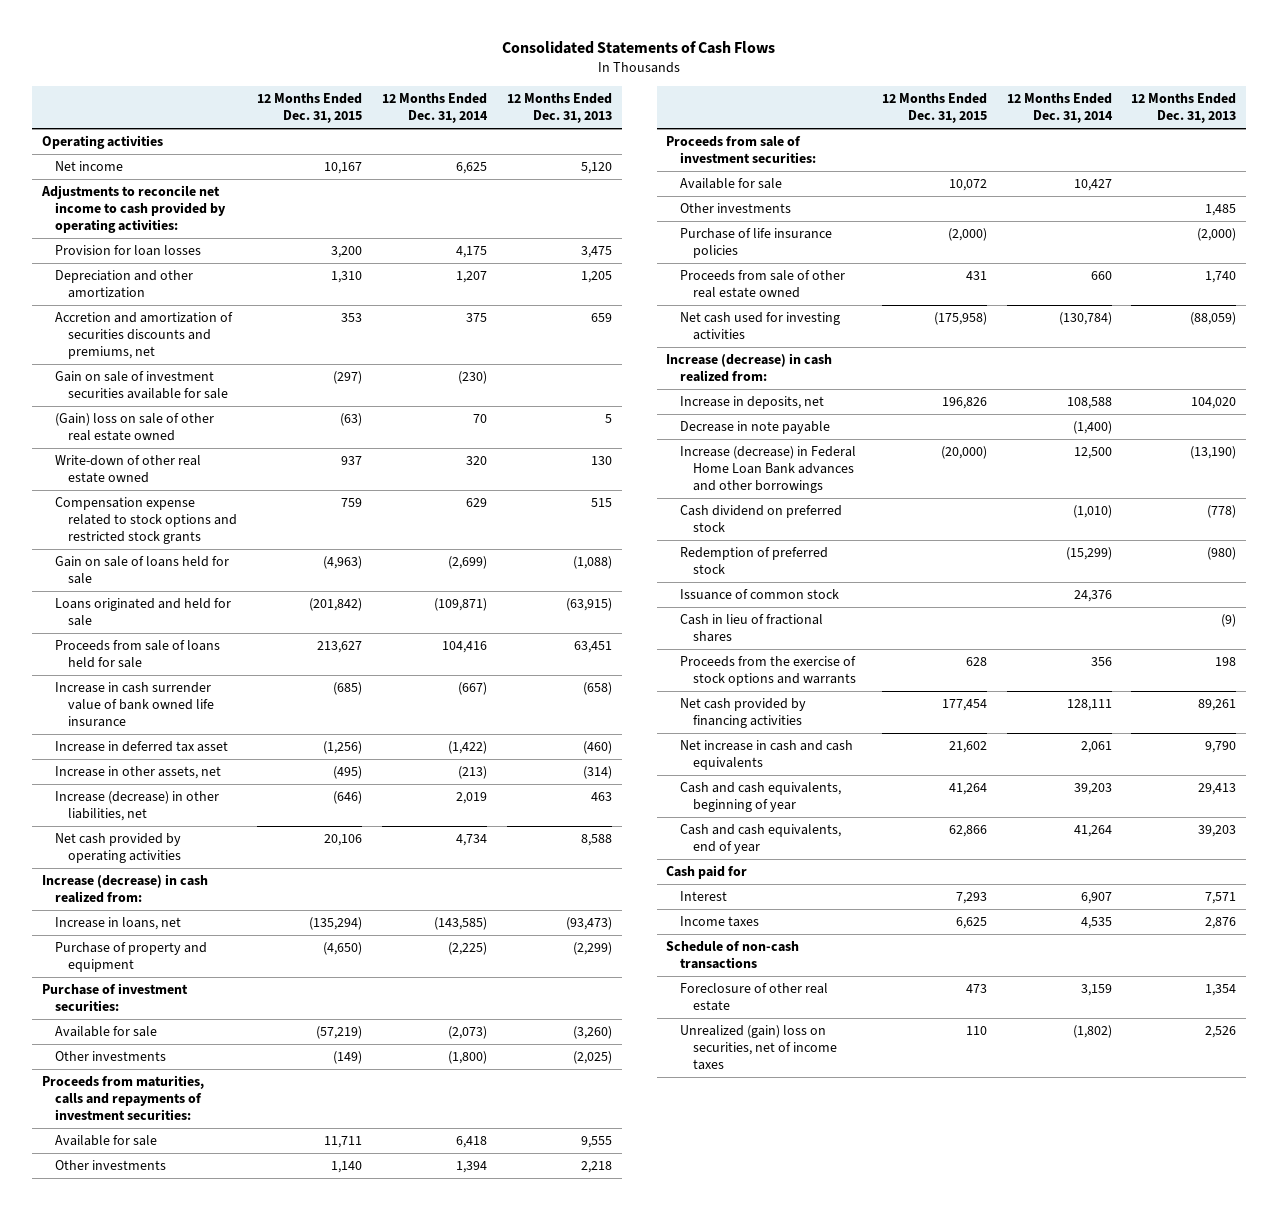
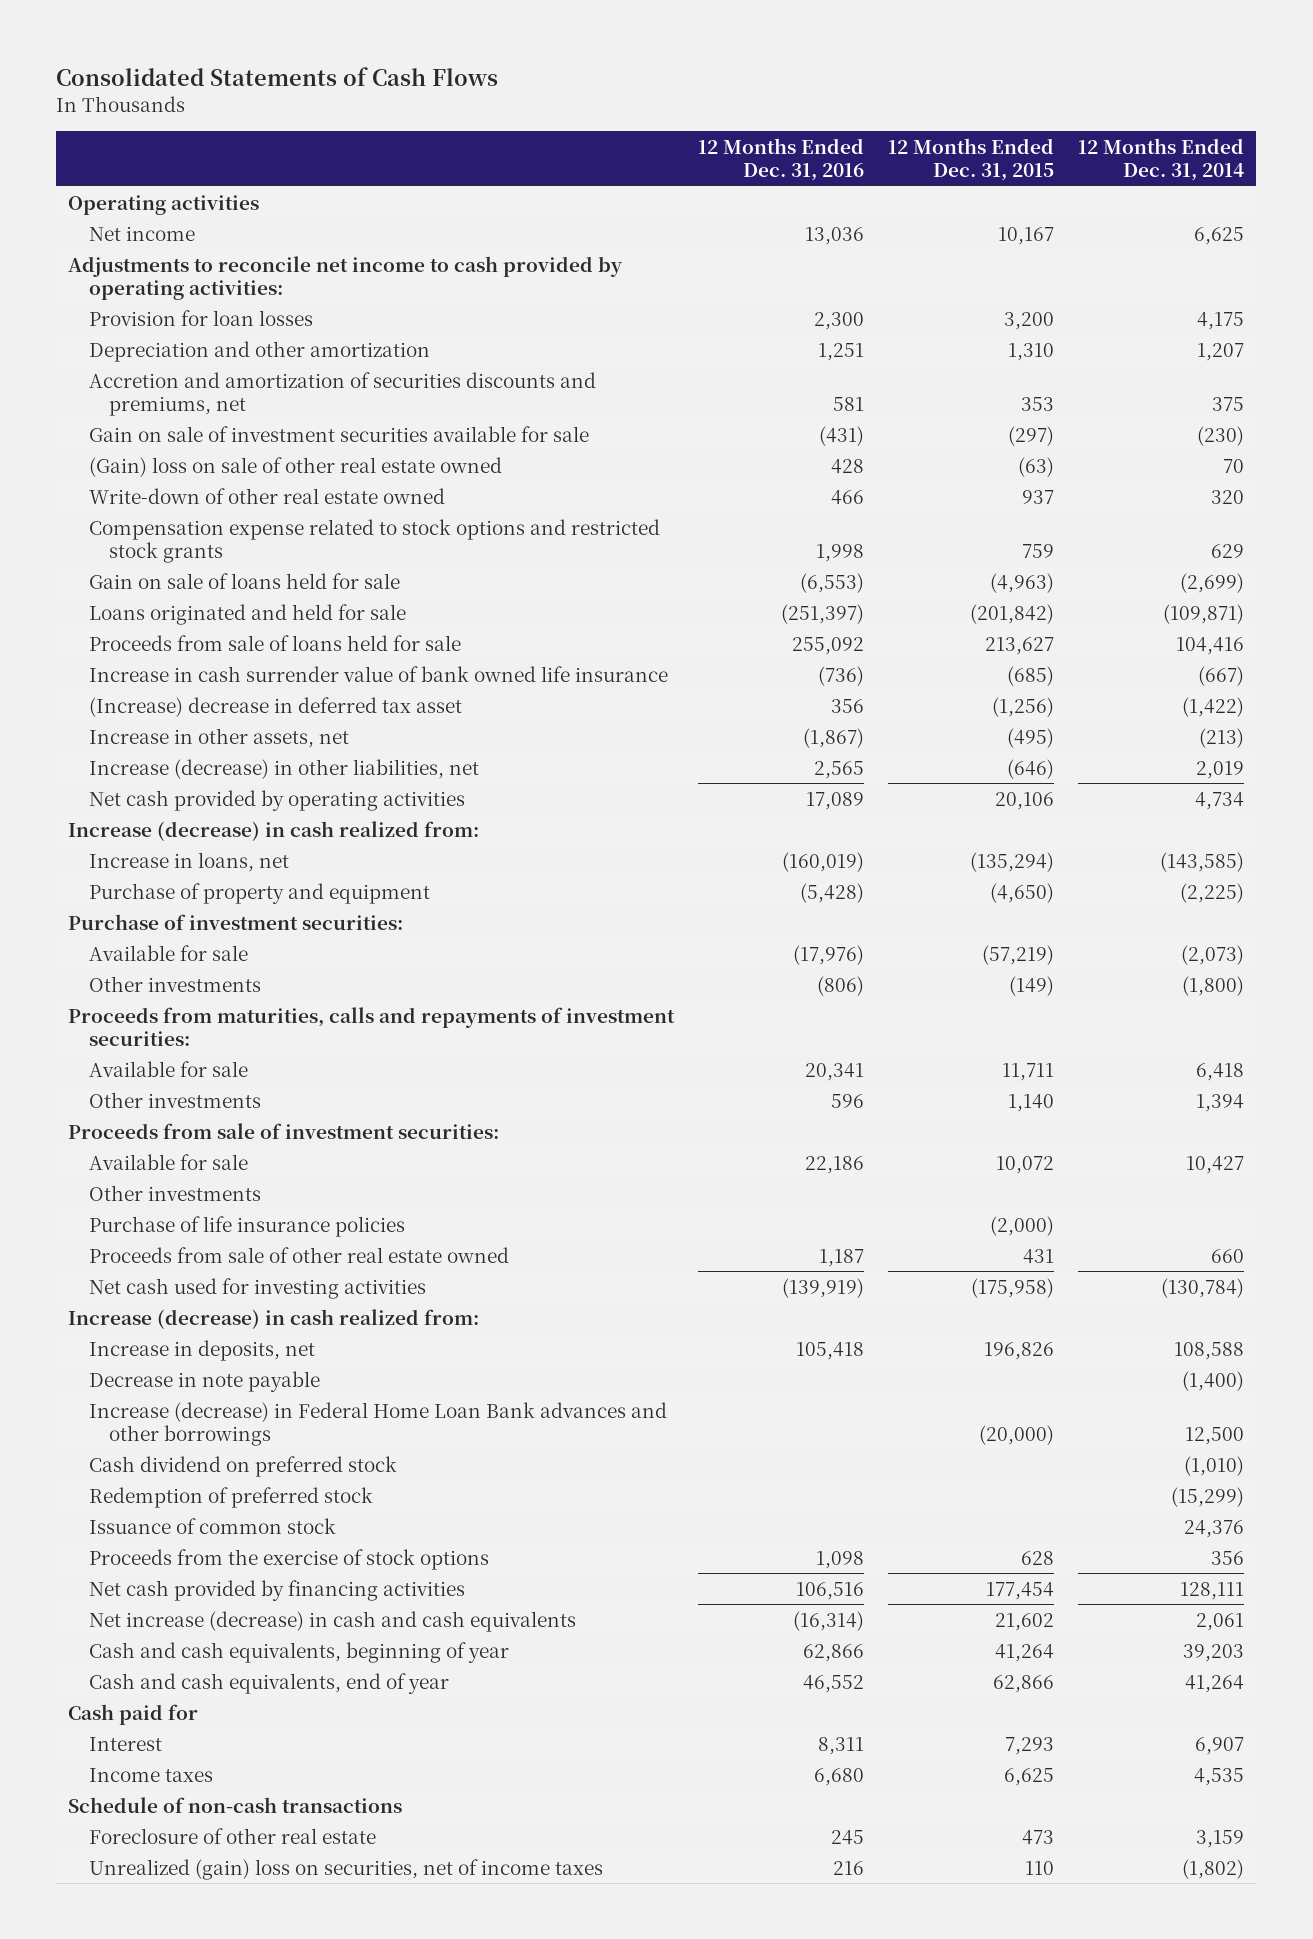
- | 12 Months Ended Dec. 31, 2015 | 12 Months Ended Dec. 31, 2014 | 12 Months Ended Dec. 31, 2013
+ | 12 Months Ended Dec. 31, 2016 | 12 Months Ended Dec. 31, 2015 | 12 Months Ended Dec. 31, 2014
- Increase in deferred tax asset | (1,256) | (1,422) | (460)
+ (Increase) decrease in deferred tax asset | 356 | (1,256) | (1,422)
- Cash in lieu of fractional shares | | | (9)
- Proceeds from the exercise of stock options and warrants | 628 | 356 | 198
+ Proceeds from the exercise of stock options | 1,098 | 628 | 356
- Net increase in cash and cash equivalents | 21,602 | 2,061 | 9,790
+ Net increase (decrease) in cash and cash equivalents | (16,314) | 21,602 | 2,061

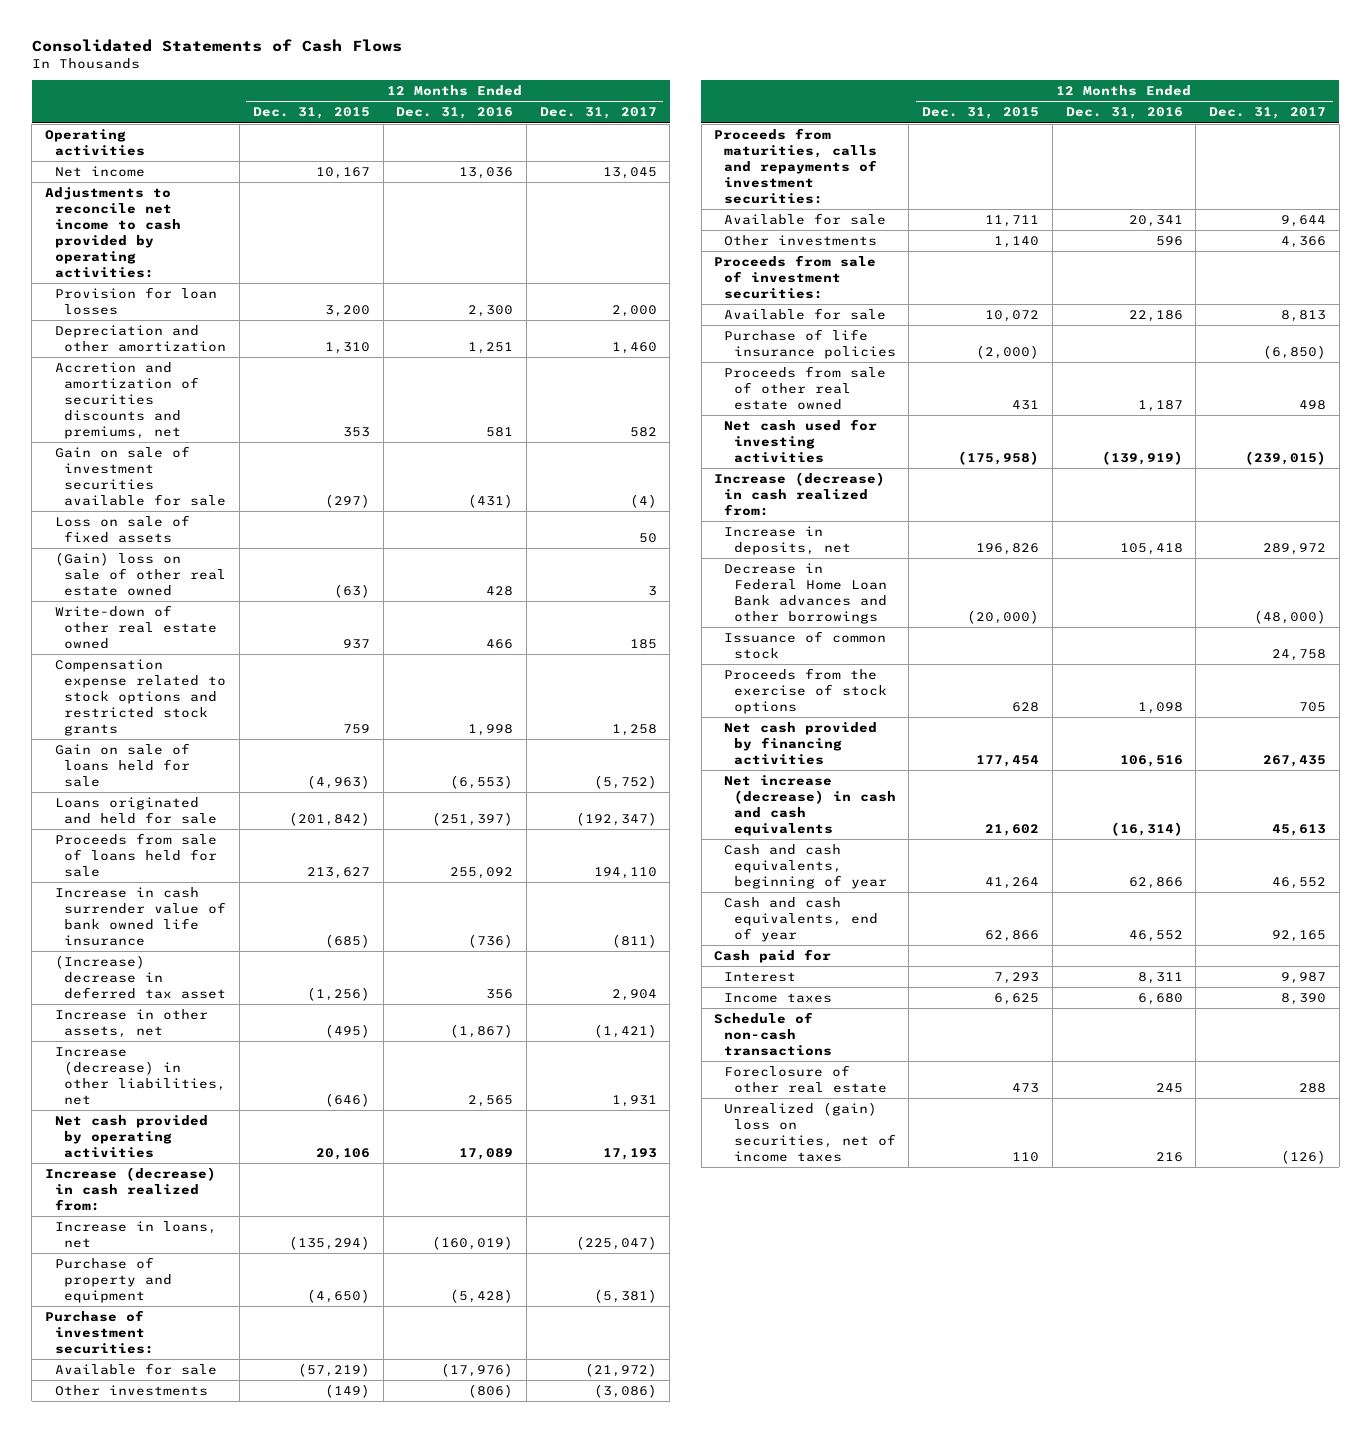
- | 12 Months Ended Dec. 31, 2016 | 12 Months Ended Dec. 31, 2015 | 12 Months Ended Dec. 31, 2014
+ | 12 Months Ended Dec. 31, 2015 | 12 Months Ended Dec. 31, 2016 | 12 Months Ended Dec. 31, 2017
+ Loss on sale of fixed assets | | | 50
- Other investments
- Decrease in note payable | | | (1,400)
- Increase (decrease) in Federal Home Loan Bank advances and other borrowings | | (20,000) | 12,500
- Cash dividend on preferred stock | | | (1,010)
- Redemption of preferred stock | | | (15,299)
+ Decrease in Federal Home Loan Bank advances and other borrowings | (20,000) | | (48,000)

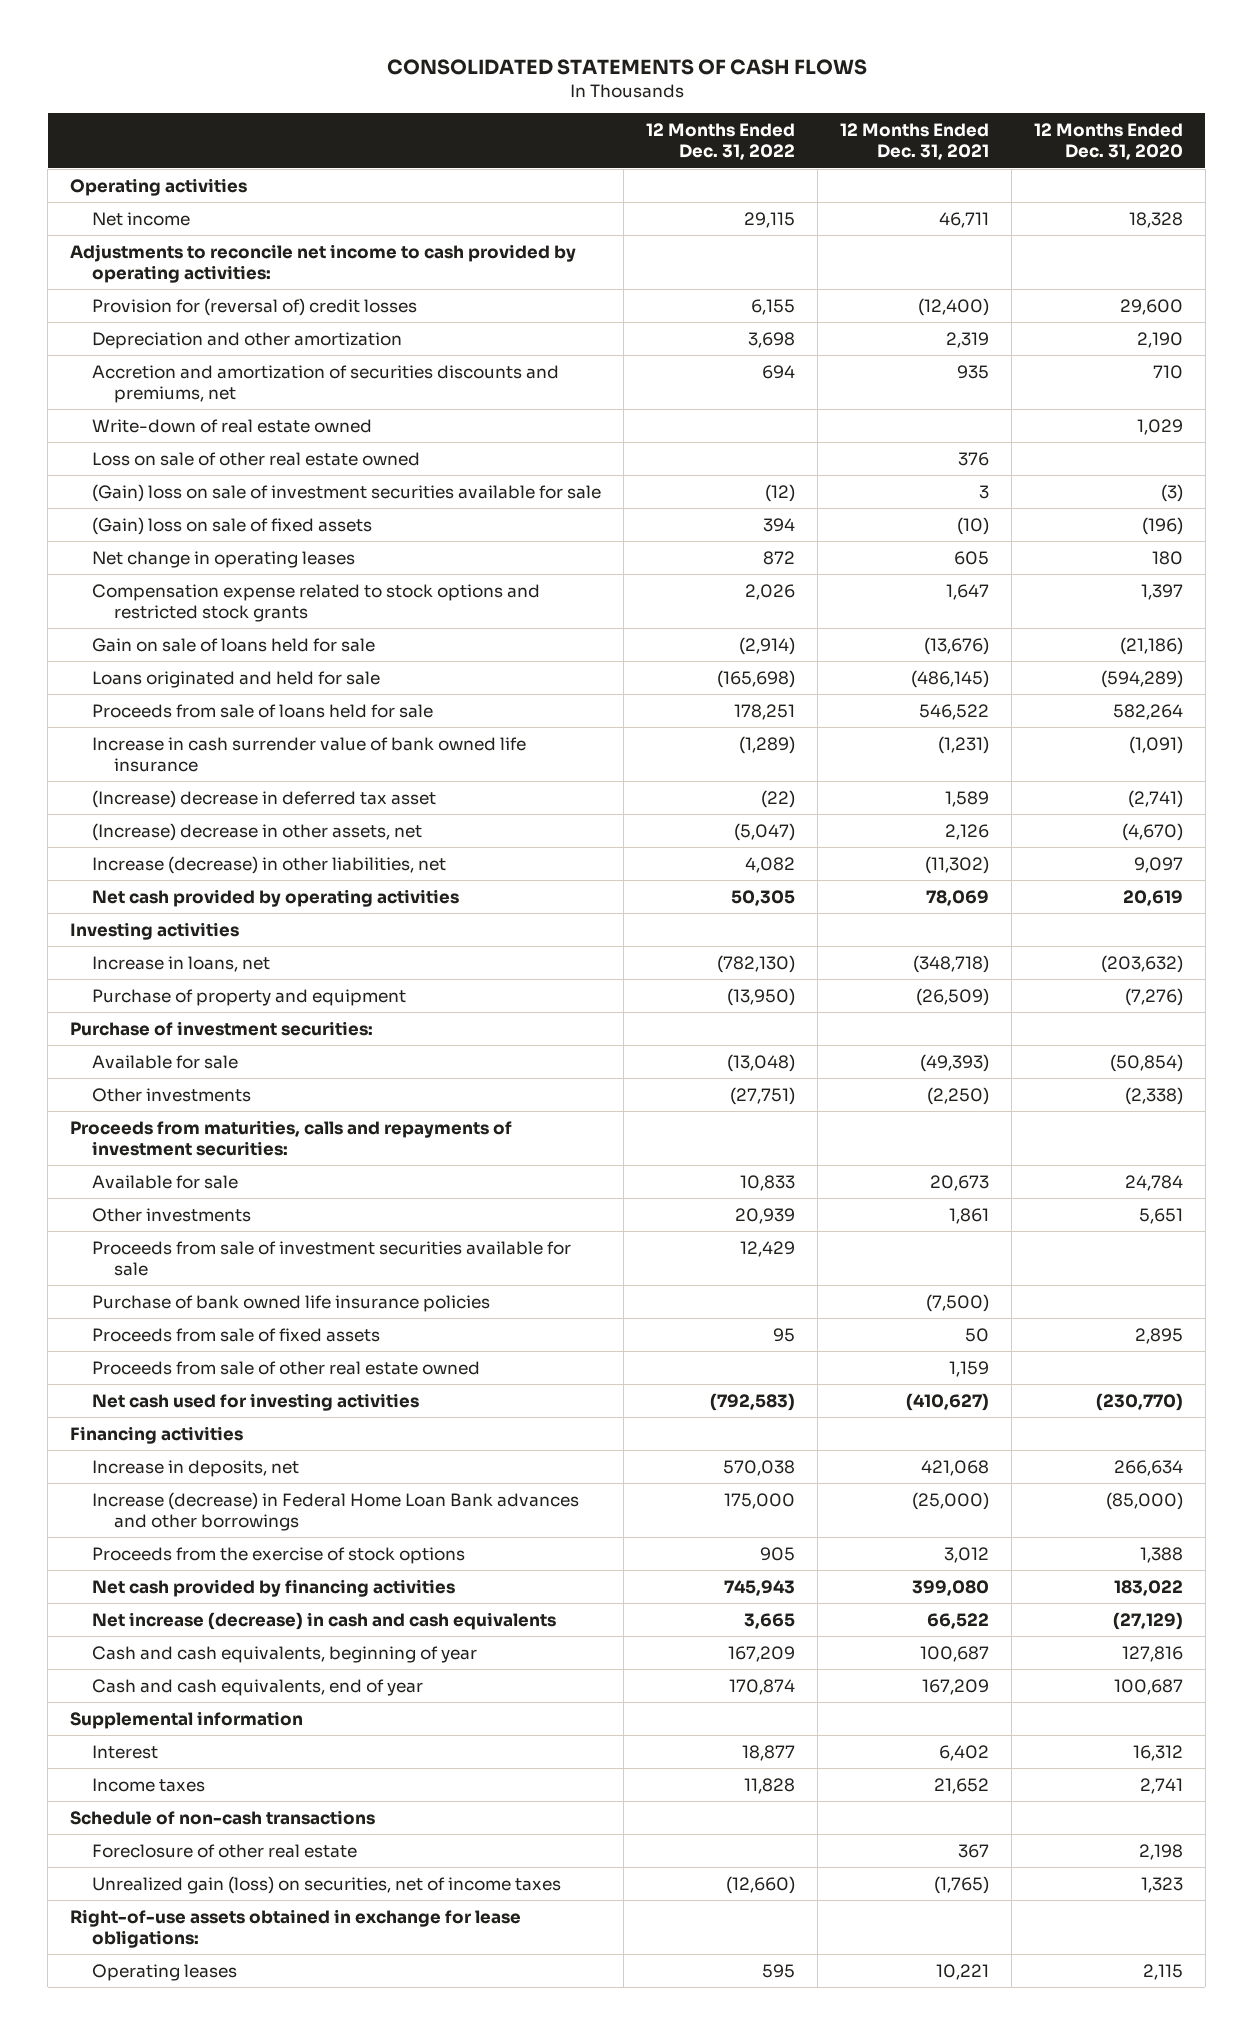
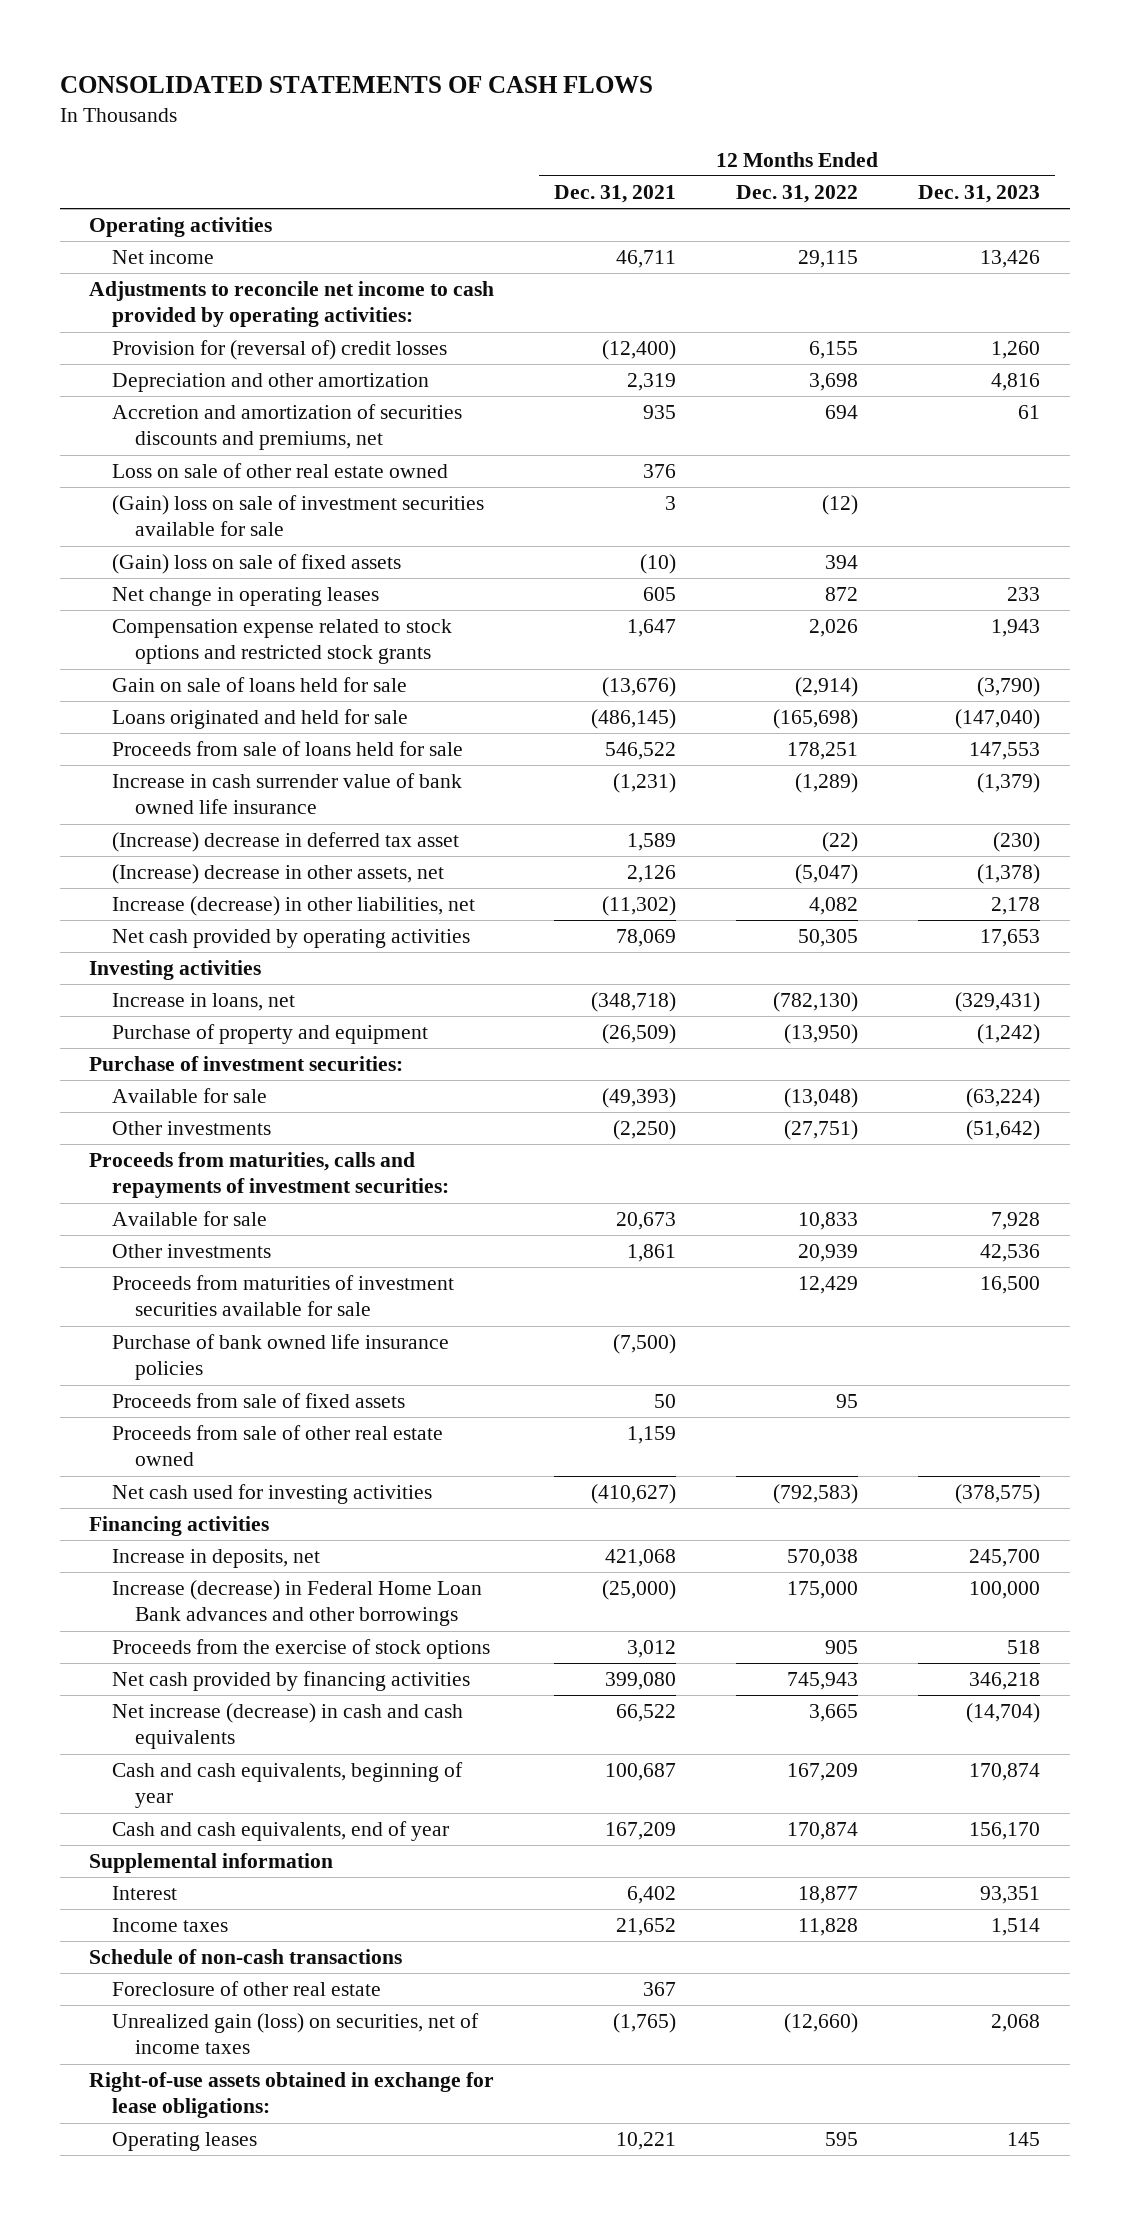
- | 12 Months Ended Dec. 31, 2022 | 12 Months Ended Dec. 31, 2021 | 12 Months Ended Dec. 31, 2020
+ | 12 Months Ended Dec. 31, 2021 | 12 Months Ended Dec. 31, 2022 | 12 Months Ended Dec. 31, 2023
- Write-down of real estate owned | | | 1,029
- Proceeds from sale of investment securities available for sale | 12,429 | |
+ Proceeds from maturities of investment securities available for sale | | 12,429 | 16,500

